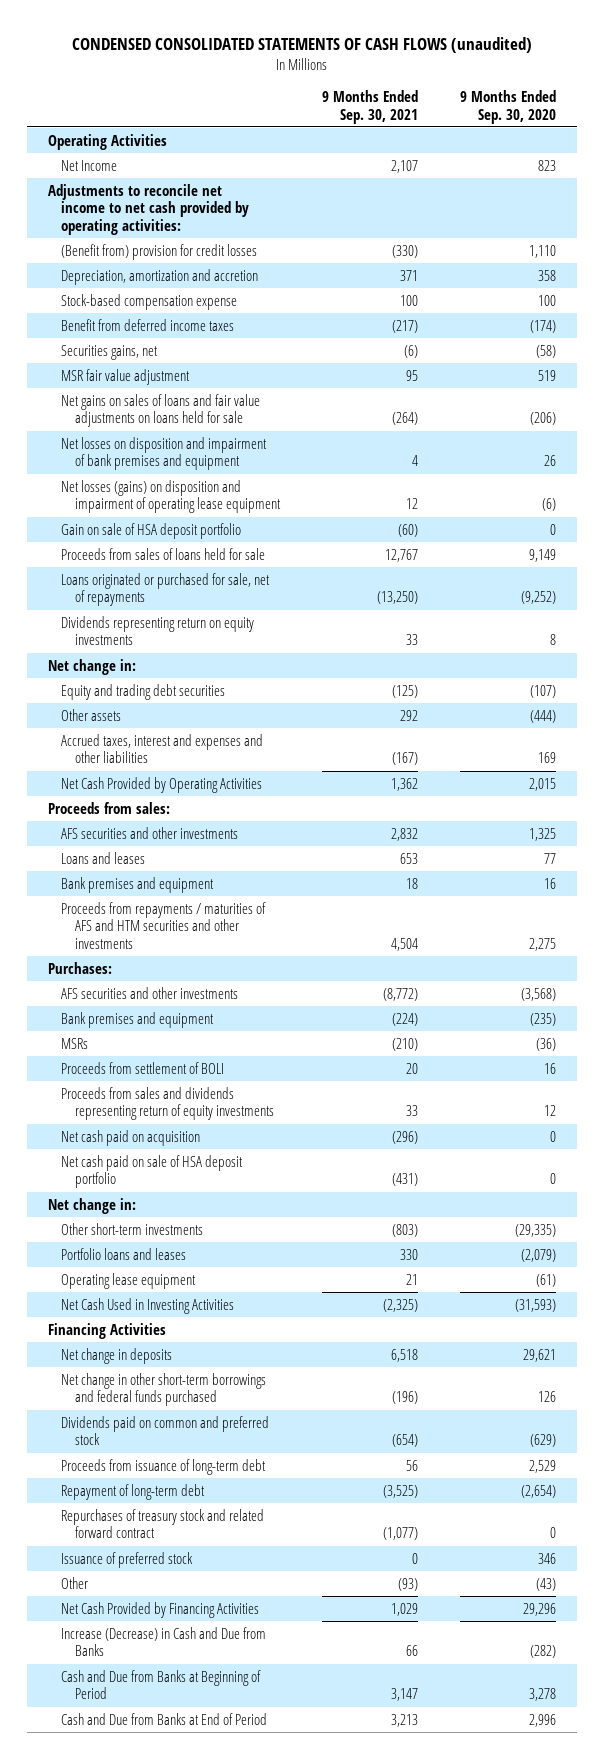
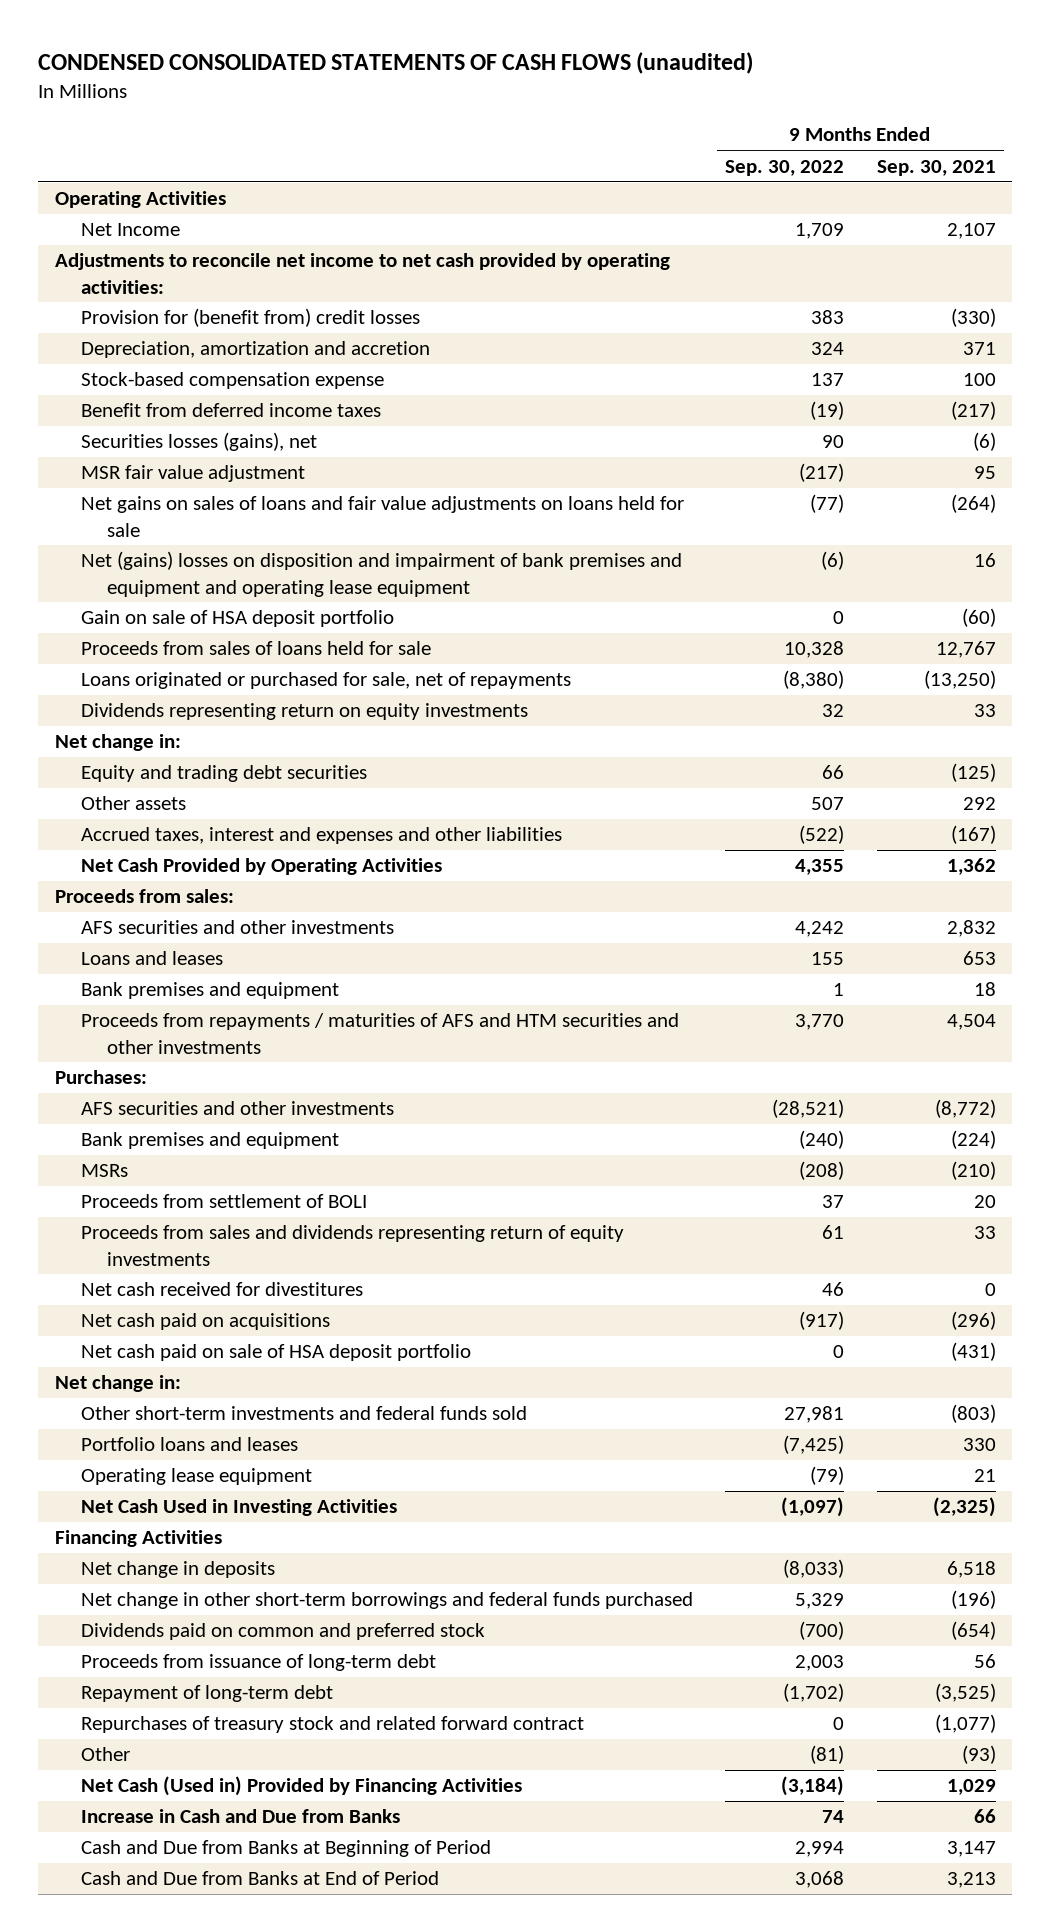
- | 9 Months Ended Sep. 30, 2021 | 9 Months Ended Sep. 30, 2020
+ | 9 Months Ended Sep. 30, 2022 | 9 Months Ended Sep. 30, 2021
- (Benefit from) provision for credit losses | (330) | 1,110
+ Provision for (benefit from) credit losses | 383 | (330)
- Securities gains, net | (6) | (58)
+ Securities losses (gains), net | 90 | (6)
- Net losses on disposition and impairment of bank premises and equipment | 4 | 26
- Net losses (gains) on disposition and impairment of operating lease equipment | 12 | (6)
+ Net (gains) losses on disposition and impairment of bank premises and equipment and operating lease equipment | (6) | 16
- Net cash paid on acquisition | (296) | 0
+ Net cash received for divestitures | 46 | 0
+ Net cash paid on acquisitions | (917) | (296)
- Other short-term investments | (803) | (29,335)
+ Other short-term investments and federal funds sold | 27,981 | (803)
- Issuance of preferred stock | 0 | 346
- Net Cash Provided by Financing Activities | 1,029 | 29,296
- Increase (Decrease) in Cash and Due from Banks | 66 | (282)
+ Net Cash (Used in) Provided by Financing Activities | (3,184) | 1,029
+ Increase in Cash and Due from Banks | 74 | 66

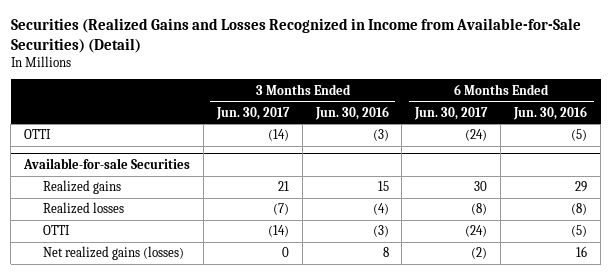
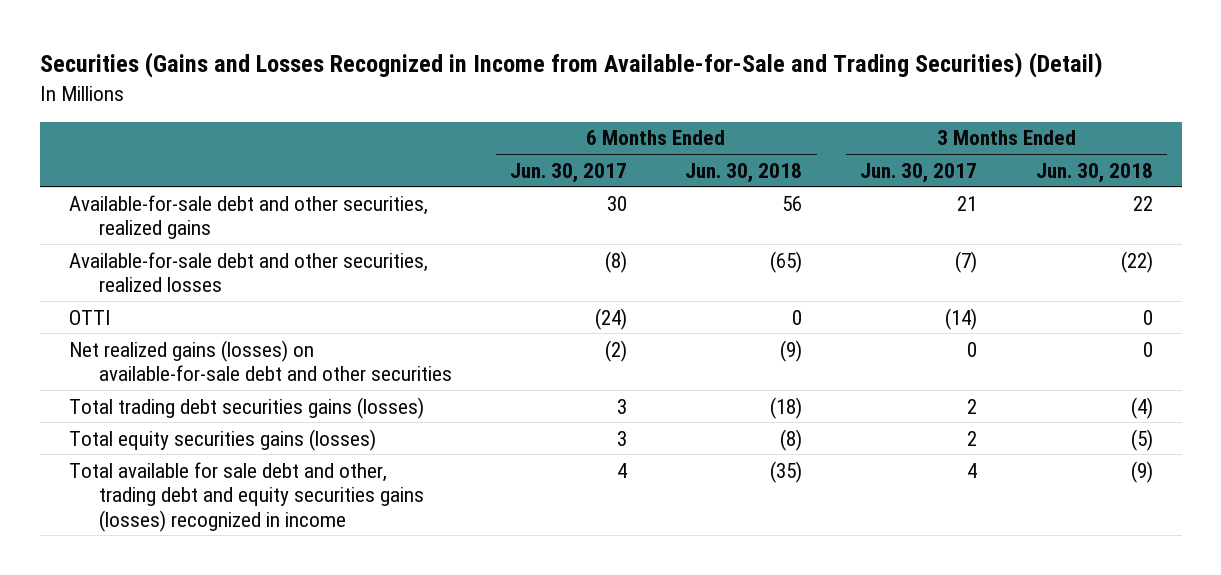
- Securities (Realized Gains and Losses Recognized in Income from Available-for-Sale Securities) (Detail)
+ Securities (Gains and Losses Recognized in Income from Available-for-Sale and Trading Securities) (Detail)
- | 3 Months Ended Jun. 30, 2017 | 3 Months Ended Jun. 30, 2016 | 6 Months Ended Jun. 30, 2017 | 6 Months Ended Jun. 30, 2016
+ | 6 Months Ended Jun. 30, 2017 | 6 Months Ended Jun. 30, 2018 | 3 Months Ended Jun. 30, 2017 | 3 Months Ended Jun. 30, 2018
- OTTI | (14) | (3) | (24) | (5)
- Available-for-sale Securities
- Realized gains | 21 | 15 | 30 | 29
- Realized losses | (7) | (4) | (8) | (8)
+ Available-for-sale debt and other securities, realized gains | 30 | 56 | 21 | 22
+ Available-for-sale debt and other securities, realized losses | (8) | (65) | (7) | (22)
- Net realized gains (losses) | 0 | 8 | (2) | 16
+ Net realized gains (losses) on available-for-sale debt and other securities | (2) | (9) | 0 | 0
+ Total trading debt securities gains (losses) | 3 | (18) | 2 | (4)
+ Total equity securities gains (losses) | 3 | (8) | 2 | (5)
+ Total available for sale debt and other, trading debt and equity securities gains (losses) recognized in income | 4 | (35) | 4 | (9)

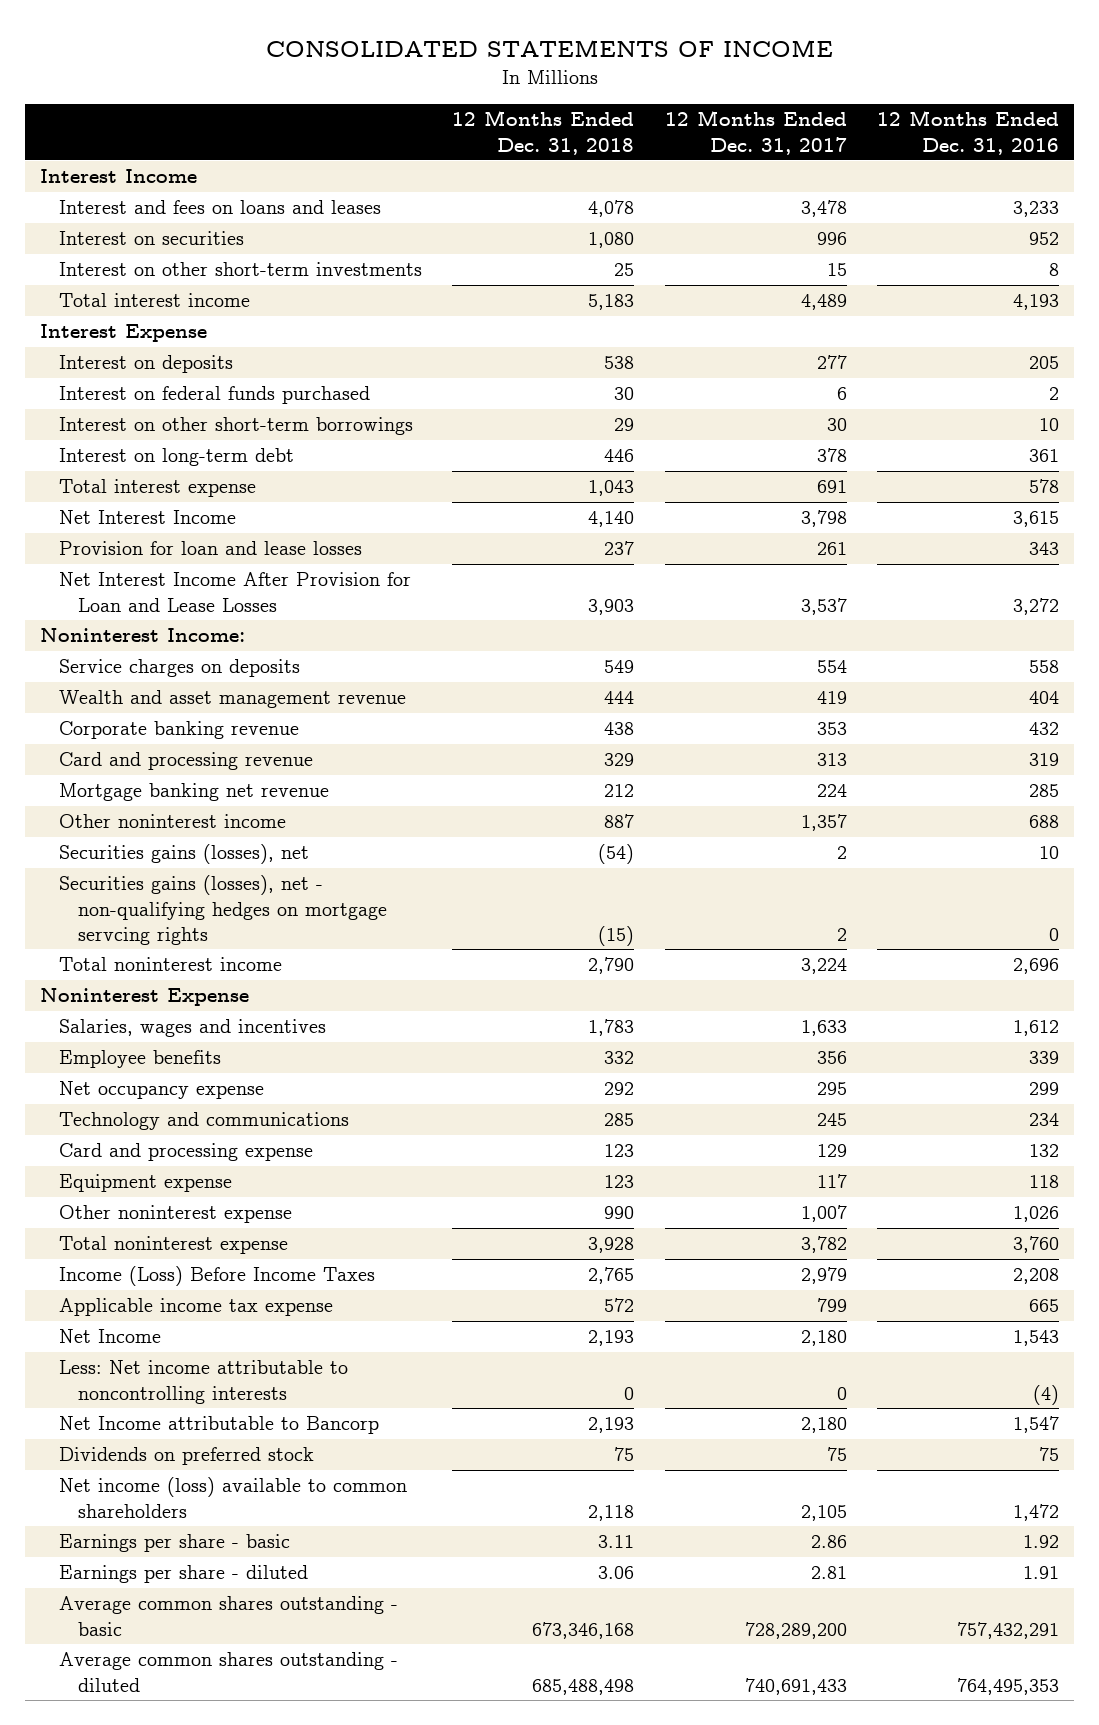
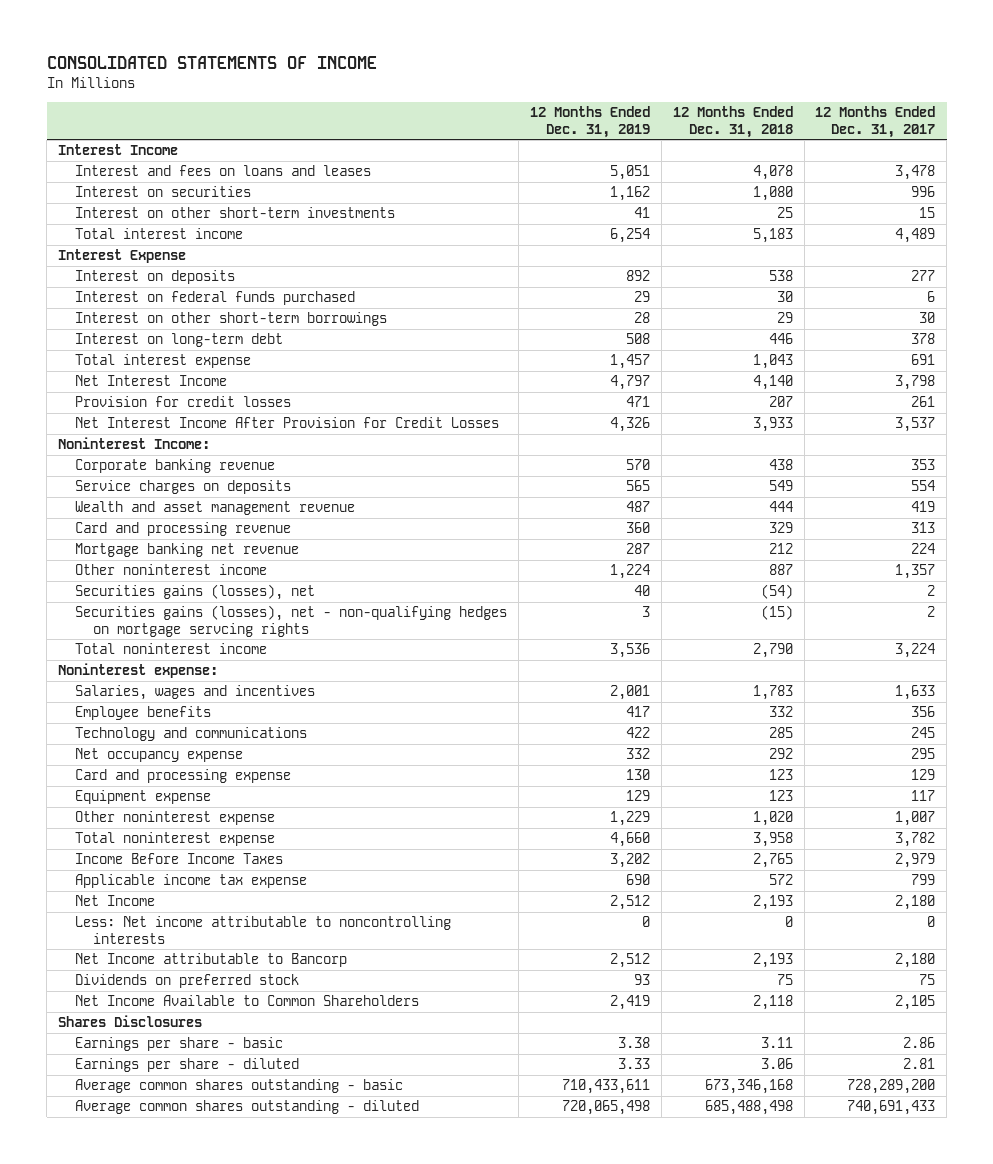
- | 12 Months Ended Dec. 31, 2018 | 12 Months Ended Dec. 31, 2017 | 12 Months Ended Dec. 31, 2016
+ | 12 Months Ended Dec. 31, 2019 | 12 Months Ended Dec. 31, 2018 | 12 Months Ended Dec. 31, 2017
- Provision for loan and lease losses | 237 | 261 | 343
- Net Interest Income After Provision for Loan and Lease Losses | 3,903 | 3,537 | 3,272
+ Provision for credit losses | 471 | 207 | 261
+ Net Interest Income After Provision for Credit Losses | 4,326 | 3,933 | 3,537
moved up: Corporate banking revenue | 570 | 438 | 353
- Noninterest Expense
+ Noninterest expense:
moved down: Net occupancy expense | 332 | 292 | 295
- Other noninterest expense | 990 | 1,007 | 1,026
- Total noninterest expense | 3,928 | 3,782 | 3,760
- Income (Loss) Before Income Taxes | 2,765 | 2,979 | 2,208
+ Other noninterest expense | 1,229 | 1,020 | 1,007
+ Total noninterest expense | 4,660 | 3,958 | 3,782
+ Income Before Income Taxes | 3,202 | 2,765 | 2,979
- Net income (loss) available to common shareholders | 2,118 | 2,105 | 1,472
+ Net Income Available to Common Shareholders | 2,419 | 2,118 | 2,105
+ Shares Disclosures

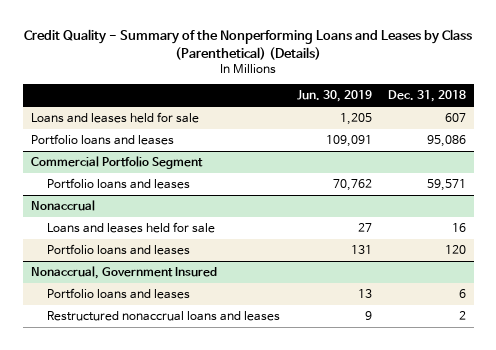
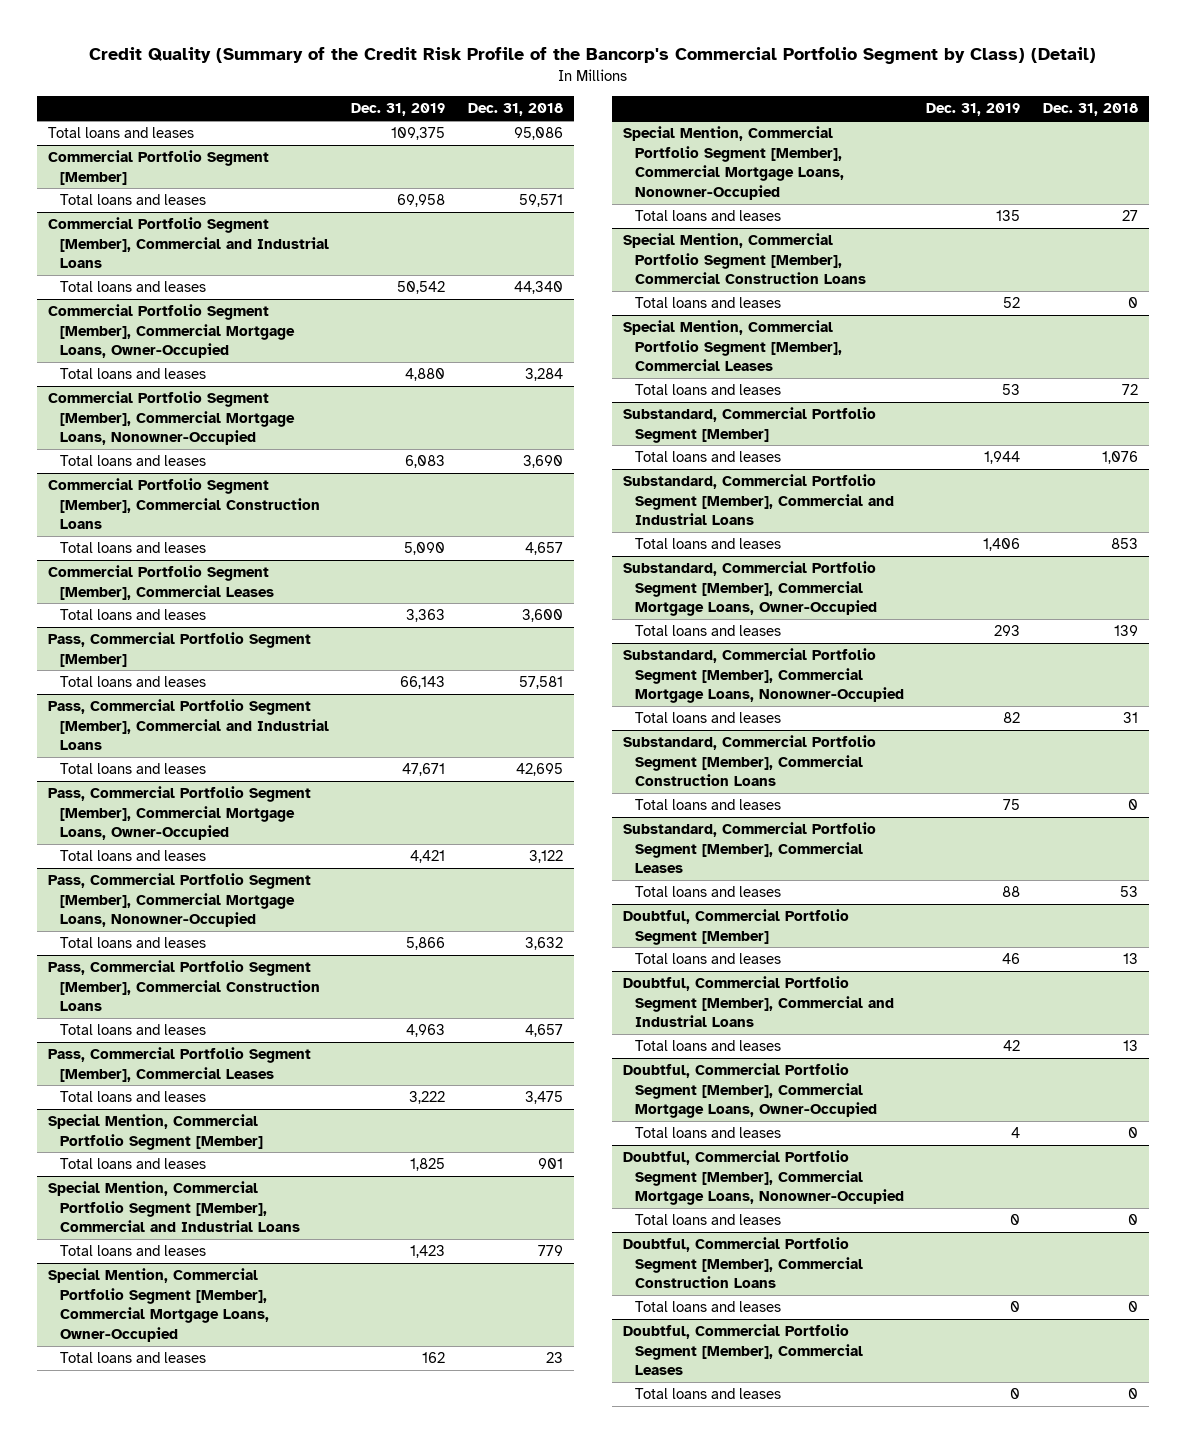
- Credit Quality - Summary of the Nonperforming Loans and Leases by Class (Parenthetical) (Details)
+ Credit Quality (Summary of the Credit Risk Profile of the Bancorp's Commercial Portfolio Segment by Class) (Detail)
- | Jun. 30, 2019 | Dec. 31, 2018
+ | Dec. 31, 2019 | Dec. 31, 2018
- Loans and leases held for sale | 1,205 | 607
- Portfolio loans and leases | 109,091 | 95,086
- Commercial Portfolio Segment
- Portfolio loans and leases | 70,762 | 59,571
- Nonaccrual
- Loans and leases held for sale | 27 | 16
- Portfolio loans and leases | 131 | 120
- Nonaccrual, Government Insured
- Portfolio loans and leases | 13 | 6
- Restructured nonaccrual loans and leases | 9 | 2
+ Total loans and leases | 109,375 | 95,086
+ Commercial Portfolio Segment [Member]
+ Total loans and leases | 69,958 | 59,571
+ Commercial Portfolio Segment [Member], Commercial and Industrial Loans
+ Total loans and leases | 50,542 | 44,340
+ Commercial Portfolio Segment [Member], Commercial Mortgage Loans, Owner-Occupied
+ Total loans and leases | 4,880 | 3,284
+ Commercial Portfolio Segment [Member], Commercial Mortgage Loans, Nonowner-Occupied
+ Total loans and leases | 6,083 | 3,690
+ Commercial Portfolio Segment [Member], Commercial Construction Loans
+ Total loans and leases | 5,090 | 4,657
+ Commercial Portfolio Segment [Member], Commercial Leases
+ Total loans and leases | 3,363 | 3,600
+ Pass, Commercial Portfolio Segment [Member]
+ Total loans and leases | 66,143 | 57,581
+ Pass, Commercial Portfolio Segment [Member], Commercial and Industrial Loans
+ Total loans and leases | 47,671 | 42,695
+ Pass, Commercial Portfolio Segment [Member], Commercial Mortgage Loans, Owner-Occupied
+ Total loans and leases | 4,421 | 3,122
+ Pass, Commercial Portfolio Segment [Member], Commercial Mortgage Loans, Nonowner-Occupied
+ Total loans and leases | 5,866 | 3,632
+ Pass, Commercial Portfolio Segment [Member], Commercial Construction Loans
+ Total loans and leases | 4,963 | 4,657
+ Pass, Commercial Portfolio Segment [Member], Commercial Leases
+ Total loans and leases | 3,222 | 3,475
+ Special Mention, Commercial Portfolio Segment [Member]
+ Total loans and leases | 1,825 | 901
+ Special Mention, Commercial Portfolio Segment [Member], Commercial and Industrial Loans
+ Total loans and leases | 1,423 | 779
+ Special Mention, Commercial Portfolio Segment [Member], Commercial Mortgage Loans, Owner-Occupied
+ Total loans and leases | 162 | 23
+ Special Mention, Commercial Portfolio Segment [Member], Commercial Mortgage Loans, Nonowner-Occupied
+ Total loans and leases | 135 | 27
+ Special Mention, Commercial Portfolio Segment [Member], Commercial Construction Loans
+ Total loans and leases | 52 | 0
+ Special Mention, Commercial Portfolio Segment [Member], Commercial Leases
+ Total loans and leases | 53 | 72
+ Substandard, Commercial Portfolio Segment [Member]
+ Total loans and leases | 1,944 | 1,076
+ Substandard, Commercial Portfolio Segment [Member], Commercial and Industrial Loans
+ Total loans and leases | 1,406 | 853
+ Substandard, Commercial Portfolio Segment [Member], Commercial Mortgage Loans, Owner-Occupied
+ Total loans and leases | 293 | 139
+ Substandard, Commercial Portfolio Segment [Member], Commercial Mortgage Loans, Nonowner-Occupied
+ Total loans and leases | 82 | 31
+ Substandard, Commercial Portfolio Segment [Member], Commercial Construction Loans
+ Total loans and leases | 75 | 0
+ Substandard, Commercial Portfolio Segment [Member], Commercial Leases
+ Total loans and leases | 88 | 53
+ Doubtful, Commercial Portfolio Segment [Member]
+ Total loans and leases | 46 | 13
+ Doubtful, Commercial Portfolio Segment [Member], Commercial and Industrial Loans
+ Total loans and leases | 42 | 13
+ Doubtful, Commercial Portfolio Segment [Member], Commercial Mortgage Loans, Owner-Occupied
+ Total loans and leases | 4 | 0
+ Doubtful, Commercial Portfolio Segment [Member], Commercial Mortgage Loans, Nonowner-Occupied
+ Total loans and leases | 0 | 0
+ Doubtful, Commercial Portfolio Segment [Member], Commercial Construction Loans
+ Total loans and leases | 0 | 0
+ Doubtful, Commercial Portfolio Segment [Member], Commercial Leases
+ Total loans and leases | 0 | 0

